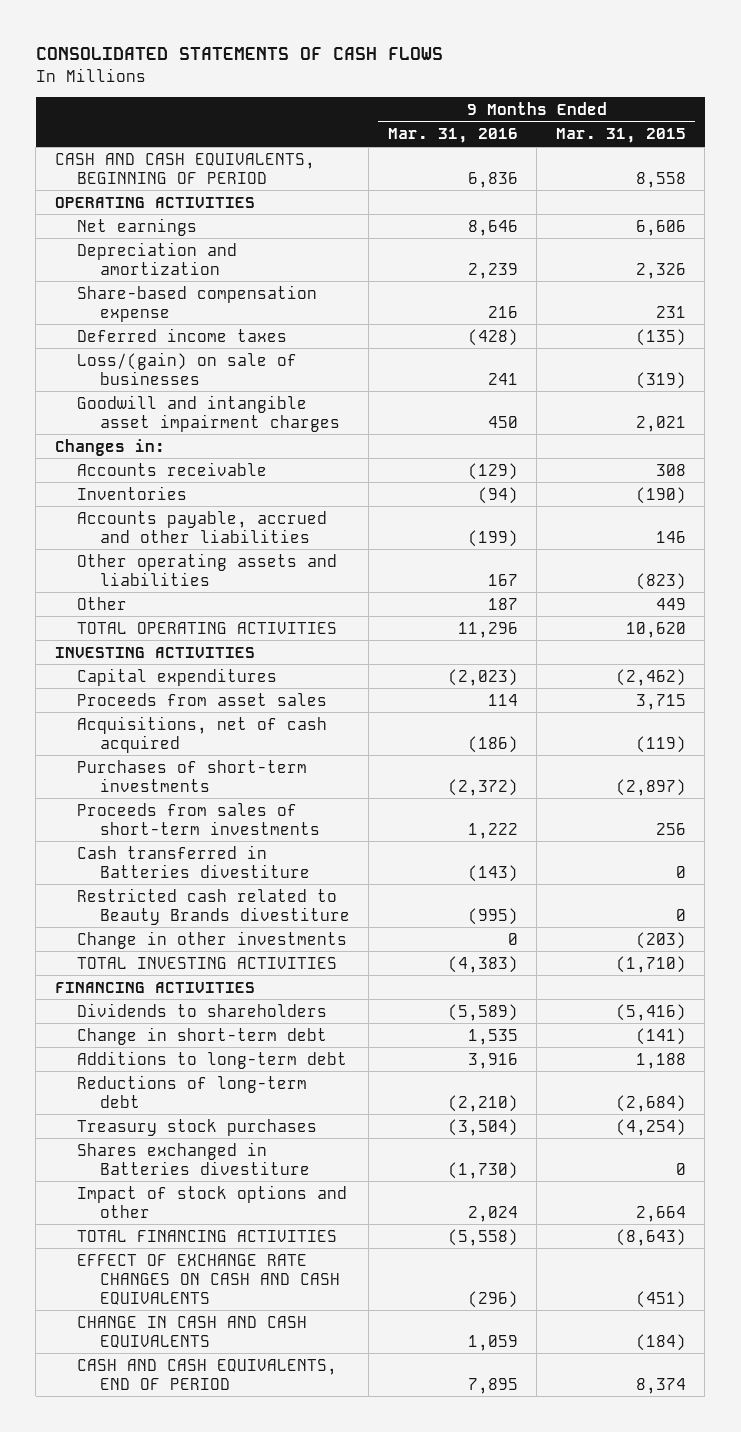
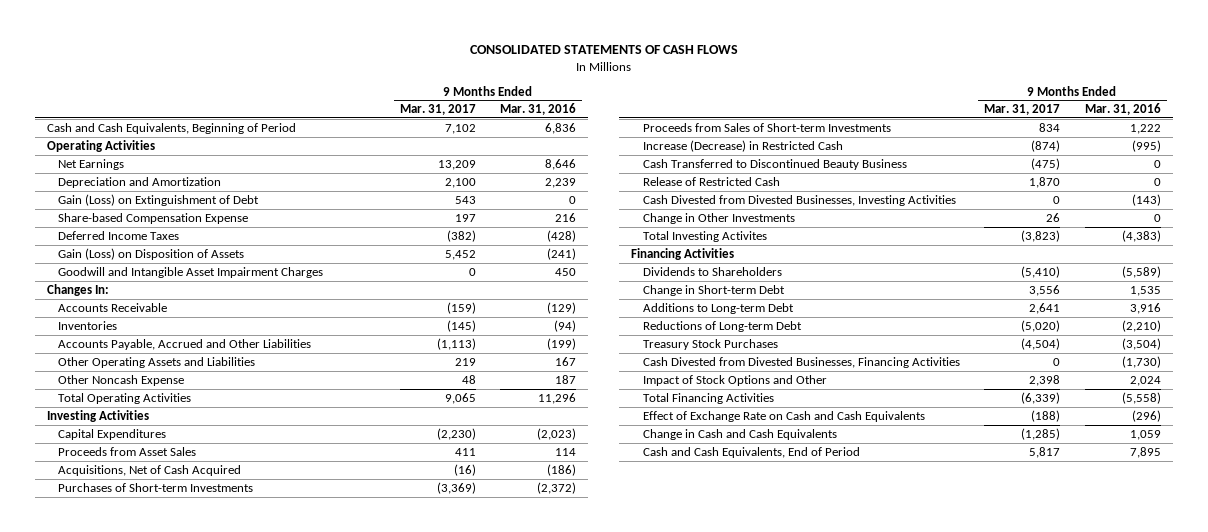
- | 9 Months Ended Mar. 31, 2016 | 9 Months Ended Mar. 31, 2015
+ | 9 Months Ended Mar. 31, 2017 | 9 Months Ended Mar. 31, 2016
- CASH AND CASH EQUIVALENTS, BEGINNING OF PERIOD | 6,836 | 8,558
- OPERATING ACTIVITIES
- Net earnings | 8,646 | 6,606
- Depreciation and amortization | 2,239 | 2,326
- Share-based compensation expense | 216 | 231
- Deferred income taxes | (428) | (135)
- Loss/(gain) on sale of businesses | 241 | (319)
- Goodwill and intangible asset impairment charges | 450 | 2,021
- Changes in:
- Accounts receivable | (129) | 308
+ Cash and Cash Equivalents, Beginning of Period | 7,102 | 6,836
+ Operating Activities
+ Net Earnings | 13,209 | 8,646
+ Depreciation and Amortization | 2,100 | 2,239
+ Gain (Loss) on Extinguishment of Debt | 543 | 0
+ Share-based Compensation Expense | 197 | 216
+ Deferred Income Taxes | (382) | (428)
+ Gain (Loss) on Disposition of Assets | 5,452 | (241)
+ Goodwill and Intangible Asset Impairment Charges | 0 | 450
+ Changes In:
+ Accounts Receivable | (159) | (129)
- Accounts payable, accrued and other liabilities | (199) | 146
- Other operating assets and liabilities | 167 | (823)
- Other | 187 | 449
- TOTAL OPERATING ACTIVITIES | 11,296 | 10,620
- INVESTING ACTIVITIES
- Capital expenditures | (2,023) | (2,462)
- Proceeds from asset sales | 114 | 3,715
- Acquisitions, net of cash acquired | (186) | (119)
- Purchases of short-term investments | (2,372) | (2,897)
- Proceeds from sales of short-term investments | 1,222 | 256
- Cash transferred in Batteries divestiture | (143) | 0
- Restricted cash related to Beauty Brands divestiture | (995) | 0
- Change in other investments | 0 | (203)
- TOTAL INVESTING ACTIVITIES | (4,383) | (1,710)
- FINANCING ACTIVITIES
- Dividends to shareholders | (5,589) | (5,416)
- Change in short-term debt | 1,535 | (141)
- Additions to long-term debt | 3,916 | 1,188
- Reductions of long-term debt | (2,210) | (2,684)
- Treasury stock purchases | (3,504) | (4,254)
- Shares exchanged in Batteries divestiture | (1,730) | 0
- Impact of stock options and other | 2,024 | 2,664
- TOTAL FINANCING ACTIVITIES | (5,558) | (8,643)
- EFFECT OF EXCHANGE RATE CHANGES ON CASH AND CASH EQUIVALENTS | (296) | (451)
- CHANGE IN CASH AND CASH EQUIVALENTS | 1,059 | (184)
- CASH AND CASH EQUIVALENTS, END OF PERIOD | 7,895 | 8,374
+ Accounts Payable, Accrued and Other Liabilities | (1,113) | (199)
+ Other Operating Assets and Liabilities | 219 | 167
+ Other Noncash Expense | 48 | 187
+ Total Operating Activities | 9,065 | 11,296
+ Investing Activities
+ Capital Expenditures | (2,230) | (2,023)
+ Proceeds from Asset Sales | 411 | 114
+ Acquisitions, Net of Cash Acquired | (16) | (186)
+ Purchases of Short-term Investments | (3,369) | (2,372)
+ Proceeds from Sales of Short-term Investments | 834 | 1,222
+ Increase (Decrease) in Restricted Cash | (874) | (995)
+ Cash Transferred to Discontinued Beauty Business | (475) | 0
+ Release of Restricted Cash | 1,870 | 0
+ Cash Divested from Divested Businesses, Investing Activities | 0 | (143)
+ Change in Other Investments | 26 | 0
+ Total Investing Activites | (3,823) | (4,383)
+ Financing Activities
+ Dividends to Shareholders | (5,410) | (5,589)
+ Change in Short-term Debt | 3,556 | 1,535
+ Additions to Long-term Debt | 2,641 | 3,916
+ Reductions of Long-term Debt | (5,020) | (2,210)
+ Treasury Stock Purchases | (4,504) | (3,504)
+ Cash Divested from Divested Businesses, Financing Activities | 0 | (1,730)
+ Impact of Stock Options and Other | 2,398 | 2,024
+ Total Financing Activities | (6,339) | (5,558)
+ Effect of Exchange Rate on Cash and Cash Equivalents | (188) | (296)
+ Change in Cash and Cash Equivalents | (1,285) | 1,059
+ Cash and Cash Equivalents, End of Period | 5,817 | 7,895

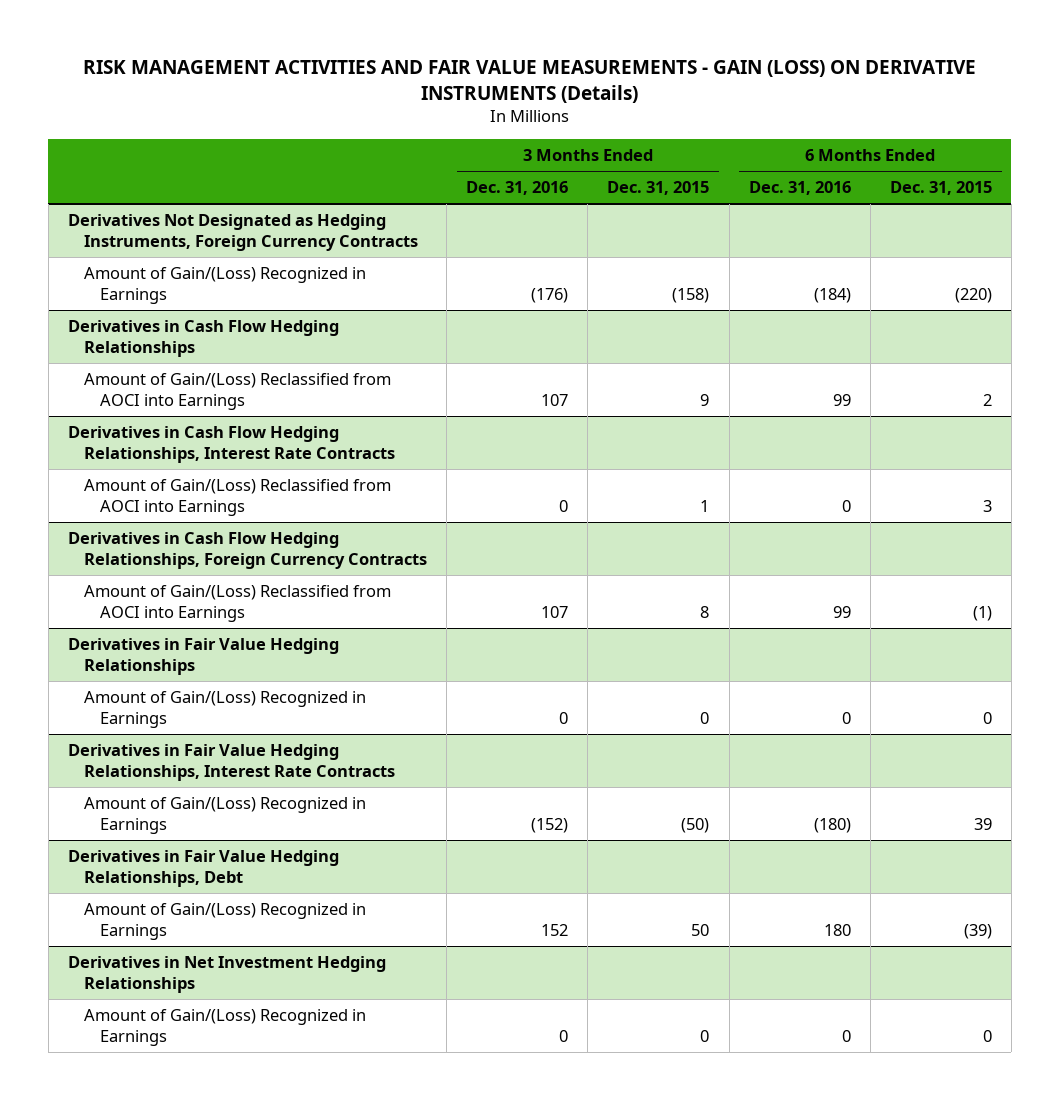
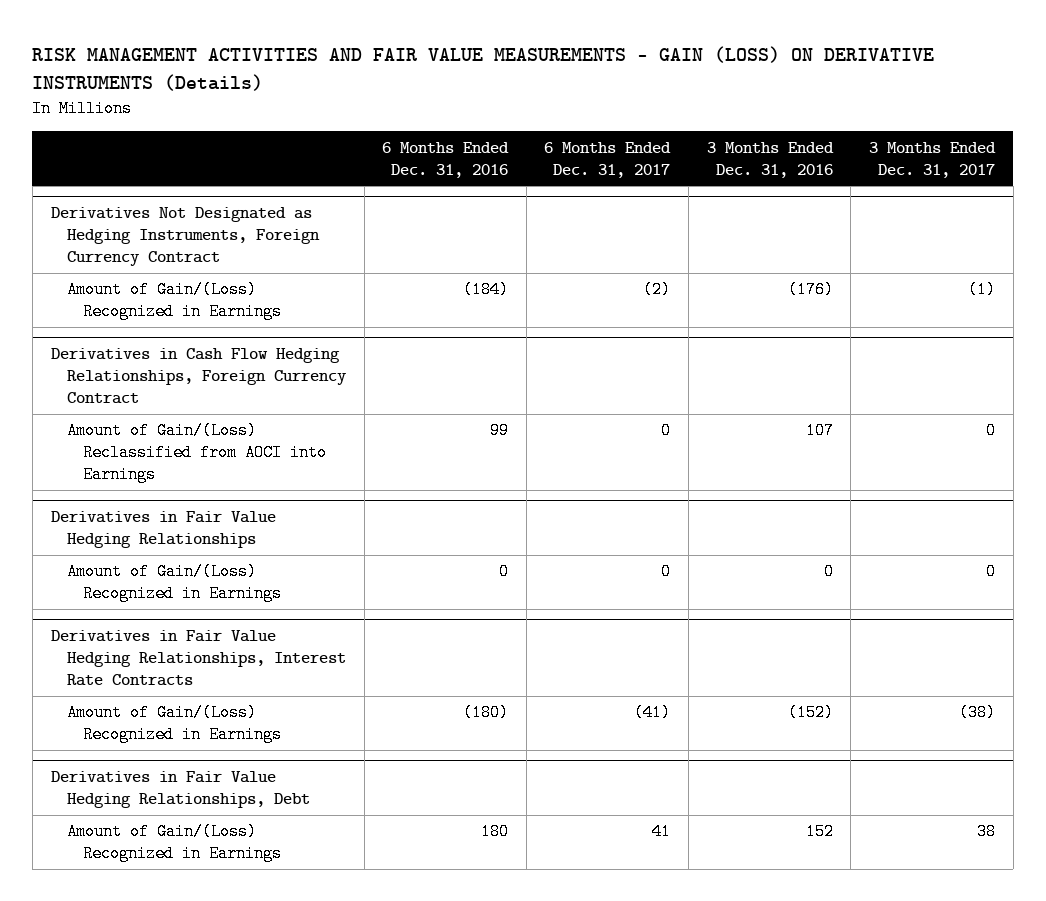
- | 3 Months Ended Dec. 31, 2016 | 3 Months Ended Dec. 31, 2015 | 6 Months Ended Dec. 31, 2016 | 6 Months Ended Dec. 31, 2015
+ | 6 Months Ended Dec. 31, 2016 | 6 Months Ended Dec. 31, 2017 | 3 Months Ended Dec. 31, 2016 | 3 Months Ended Dec. 31, 2017
- Derivatives Not Designated as Hedging Instruments, Foreign Currency Contracts
+ Derivatives Not Designated as Hedging Instruments, Foreign Currency Contract
- Derivatives in Cash Flow Hedging Relationships
- Amount of Gain/(Loss) Reclassified from AOCI into Earnings | 107 | 9 | 99 | 2
- Derivatives in Cash Flow Hedging Relationships, Interest Rate Contracts
- Amount of Gain/(Loss) Reclassified from AOCI into Earnings | 0 | 1 | 0 | 3
- Derivatives in Cash Flow Hedging Relationships, Foreign Currency Contracts
+ Derivatives in Cash Flow Hedging Relationships, Foreign Currency Contract
- Derivatives in Net Investment Hedging Relationships
- Amount of Gain/(Loss) Recognized in Earnings | 0 | 0 | 0 | 0

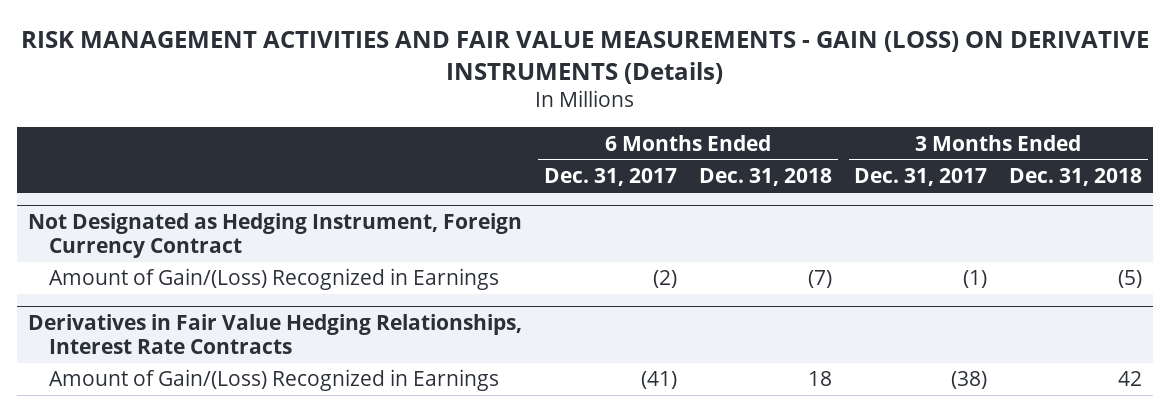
- | 6 Months Ended Dec. 31, 2016 | 6 Months Ended Dec. 31, 2017 | 3 Months Ended Dec. 31, 2016 | 3 Months Ended Dec. 31, 2017
+ | 6 Months Ended Dec. 31, 2017 | 6 Months Ended Dec. 31, 2018 | 3 Months Ended Dec. 31, 2017 | 3 Months Ended Dec. 31, 2018
- Derivatives Not Designated as Hedging Instruments, Foreign Currency Contract
+ Not Designated as Hedging Instrument, Foreign Currency Contract
- Derivatives in Cash Flow Hedging Relationships, Foreign Currency Contract
- Amount of Gain/(Loss) Reclassified from AOCI into Earnings | 99 | 0 | 107 | 0
- Derivatives in Fair Value Hedging Relationships
- Amount of Gain/(Loss) Recognized in Earnings | 0 | 0 | 0 | 0
- Derivatives in Fair Value Hedging Relationships, Debt
- Amount of Gain/(Loss) Recognized in Earnings | 180 | 41 | 152 | 38

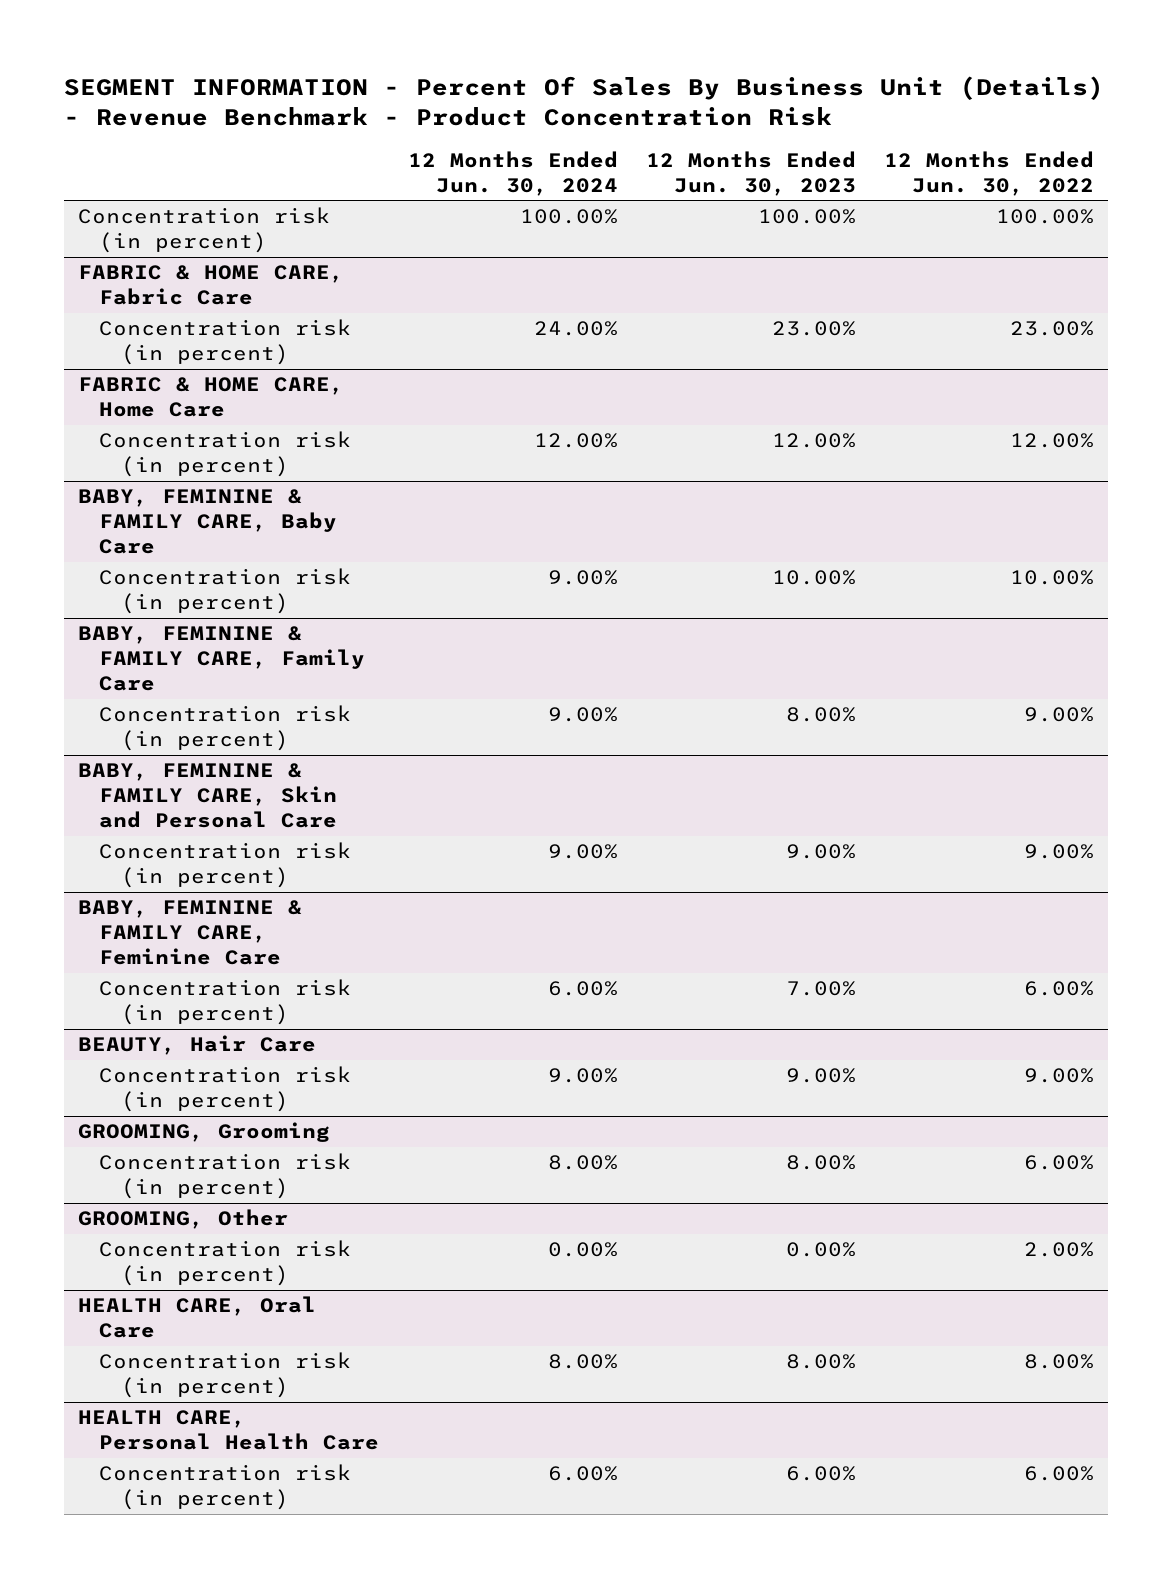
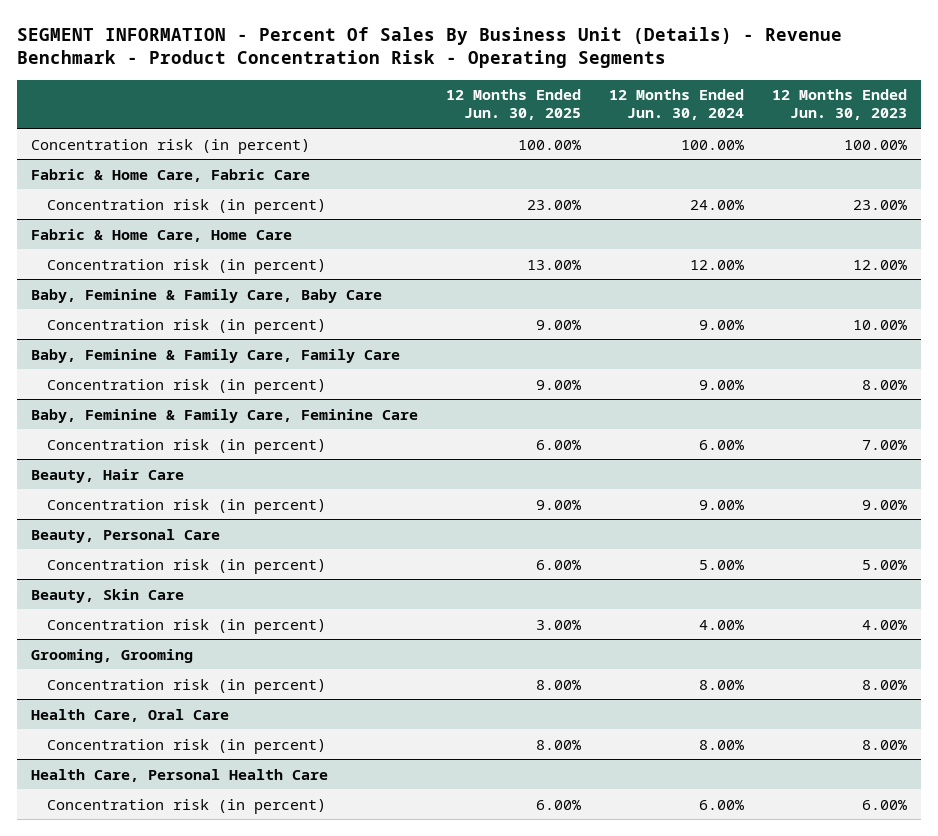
- SEGMENT INFORMATION - Percent Of Sales By Business Unit (Details) - Revenue Benchmark - Product Concentration Risk
+ SEGMENT INFORMATION - Percent Of Sales By Business Unit (Details) - Revenue Benchmark - Product Concentration Risk - Operating Segments
- | 12 Months Ended Jun. 30, 2024 | 12 Months Ended Jun. 30, 2023 | 12 Months Ended Jun. 30, 2022
+ | 12 Months Ended Jun. 30, 2025 | 12 Months Ended Jun. 30, 2024 | 12 Months Ended Jun. 30, 2023
- FABRIC & HOME CARE, Fabric Care
+ Fabric & Home Care, Fabric Care
- FABRIC & HOME CARE, Home Care
+ Fabric & Home Care, Home Care
- BABY, FEMININE & FAMILY CARE, Baby Care
+ Baby, Feminine & Family Care, Baby Care
- BABY, FEMININE & FAMILY CARE, Family Care
+ Baby, Feminine & Family Care, Family Care
- BABY, FEMININE & FAMILY CARE, Skin and Personal Care
- Concentration risk (in percent) | 9.00% | 9.00% | 9.00%
- BABY, FEMININE & FAMILY CARE, Feminine Care
+ Baby, Feminine & Family Care, Feminine Care
- BEAUTY, Hair Care
+ Beauty, Hair Care
- GROOMING, Grooming
+ Beauty, Personal Care
+ Concentration risk (in percent) | 6.00% | 5.00% | 5.00%
+ Beauty, Skin Care
+ Concentration risk (in percent) | 3.00% | 4.00% | 4.00%
+ Grooming, Grooming
- GROOMING, Other
- Concentration risk (in percent) | 0.00% | 0.00% | 2.00%
- HEALTH CARE, Oral Care
+ Health Care, Oral Care
- HEALTH CARE, Personal Health Care
+ Health Care, Personal Health Care

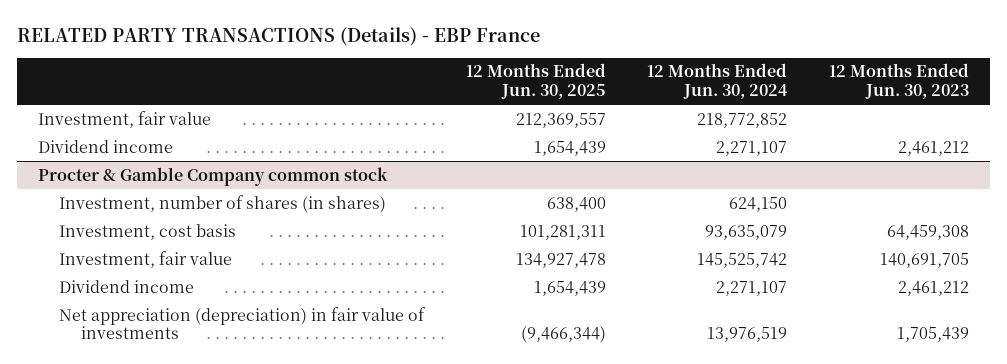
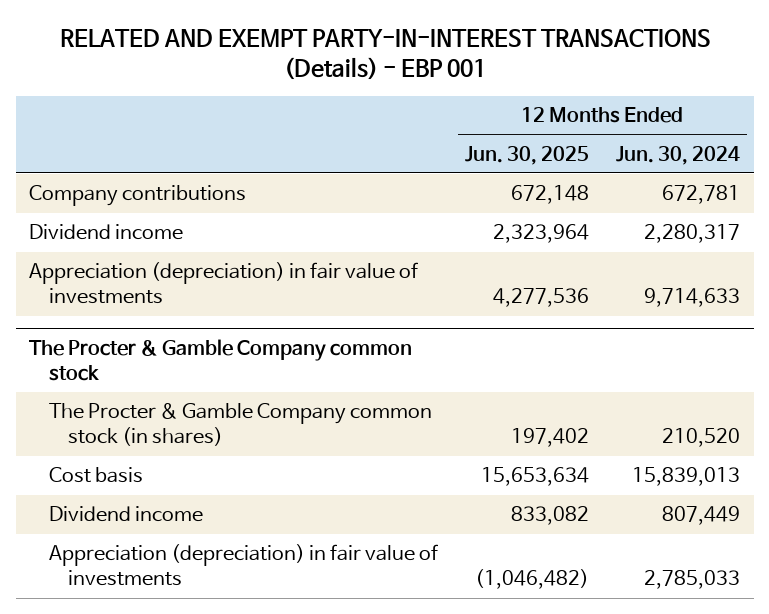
- RELATED PARTY TRANSACTIONS (Details) - EBP France
+ RELATED AND EXEMPT PARTY-IN-INTEREST TRANSACTIONS (Details) - EBP 001
- | 12 Months Ended Jun. 30, 2025 | 12 Months Ended Jun. 30, 2024 | 12 Months Ended Jun. 30, 2023
+ | 12 Months Ended Jun. 30, 2025 | 12 Months Ended Jun. 30, 2024
- Investment, fair value | 212,369,557 | 218,772,852 |
- Dividend income | 1,654,439 | 2,271,107 | 2,461,212
- Procter & Gamble Company common stock
- Investment, number of shares (in shares) | 638,400 | 624,150 |
- Investment, cost basis | 101,281,311 | 93,635,079 | 64,459,308
- Investment, fair value | 134,927,478 | 145,525,742 | 140,691,705
- Dividend income | 1,654,439 | 2,271,107 | 2,461,212
- Net appreciation (depreciation) in fair value of investments | (9,466,344) | 13,976,519 | 1,705,439
+ Company contributions | 672,148 | 672,781
+ Dividend income | 2,323,964 | 2,280,317
+ Appreciation (depreciation) in fair value of investments | 4,277,536 | 9,714,633
+ The Procter & Gamble Company common stock
+ The Procter & Gamble Company common stock (in shares) | 197,402 | 210,520
+ Cost basis | 15,653,634 | 15,839,013
+ Dividend income | 833,082 | 807,449
+ Appreciation (depreciation) in fair value of investments | (1,046,482) | 2,785,033

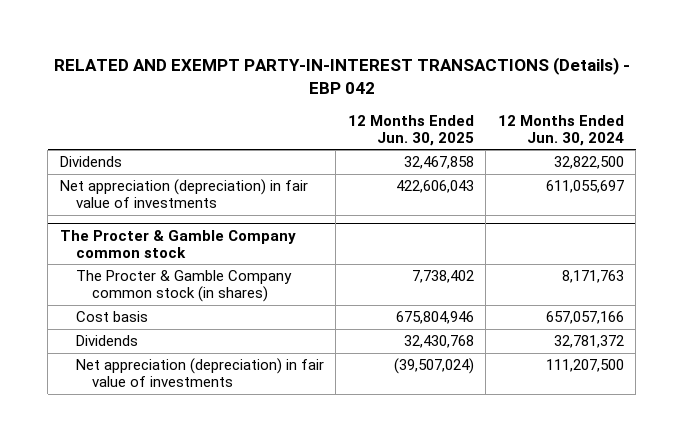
- RELATED AND EXEMPT PARTY-IN-INTEREST TRANSACTIONS (Details) - EBP 001
+ RELATED AND EXEMPT PARTY-IN-INTEREST TRANSACTIONS (Details) - EBP 042
- Company contributions | 672,148 | 672,781
- Dividend income | 2,323,964 | 2,280,317
- Appreciation (depreciation) in fair value of investments | 4,277,536 | 9,714,633
+ Dividends | 32,467,858 | 32,822,500
+ Net appreciation (depreciation) in fair value of investments | 422,606,043 | 611,055,697
@ The Procter & Gamble Company common stock
- The Procter & Gamble Company common stock (in shares) | 197,402 | 210,520
- Cost basis | 15,653,634 | 15,839,013
- Dividend income | 833,082 | 807,449
- Appreciation (depreciation) in fair value of investments | (1,046,482) | 2,785,033
+ The Procter & Gamble Company common stock (in shares) | 7,738,402 | 8,171,763
+ Cost basis | 675,804,946 | 657,057,166
+ Dividends | 32,430,768 | 32,781,372
+ Net appreciation (depreciation) in fair value of investments | (39,507,024) | 111,207,500

